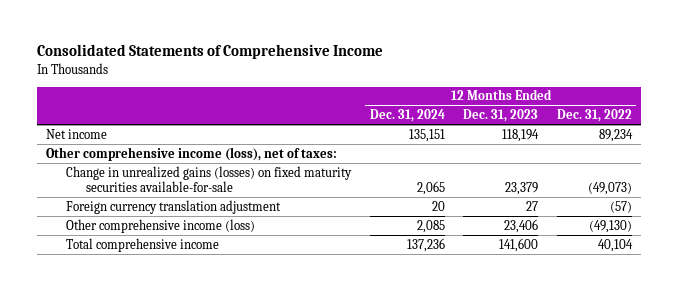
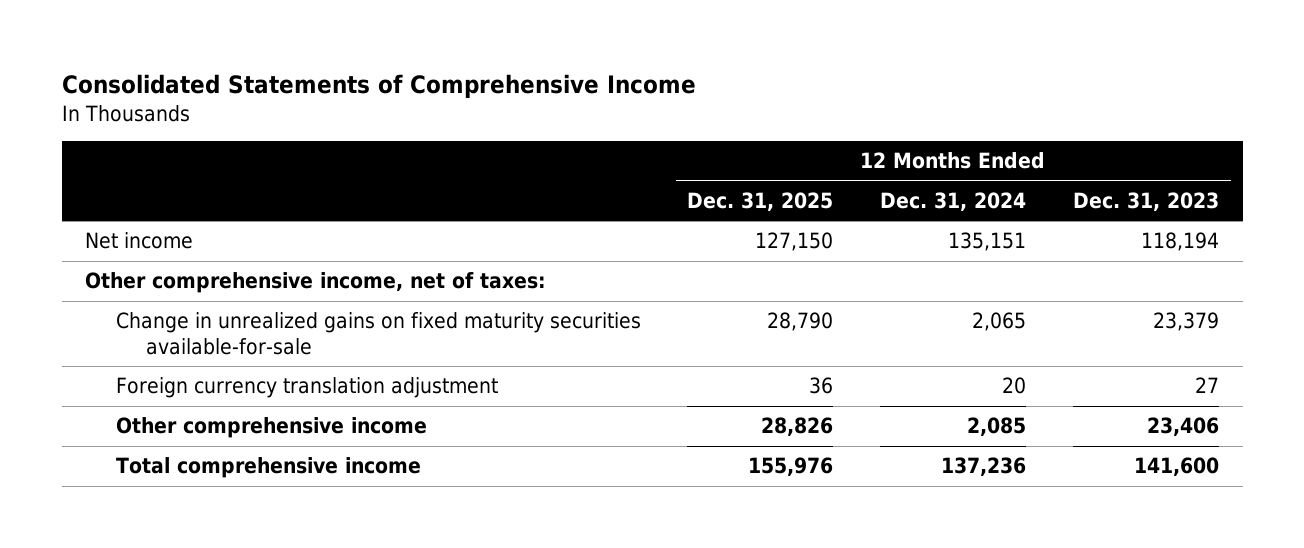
- | 12 Months Ended Dec. 31, 2024 | 12 Months Ended Dec. 31, 2023 | 12 Months Ended Dec. 31, 2022
+ | 12 Months Ended Dec. 31, 2025 | 12 Months Ended Dec. 31, 2024 | 12 Months Ended Dec. 31, 2023
- Other comprehensive income (loss), net of taxes:
- Change in unrealized gains (losses) on fixed maturity securities available-for-sale | 2,065 | 23,379 | (49,073)
+ Other comprehensive income, net of taxes:
+ Change in unrealized gains on fixed maturity securities available-for-sale | 28,790 | 2,065 | 23,379
- Other comprehensive income (loss) | 2,085 | 23,406 | (49,130)
+ Other comprehensive income | 28,826 | 2,085 | 23,406

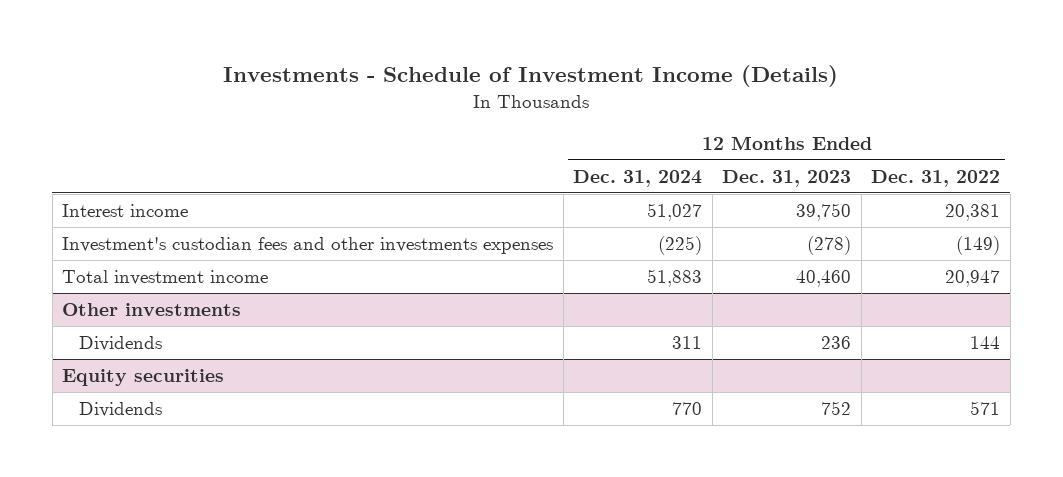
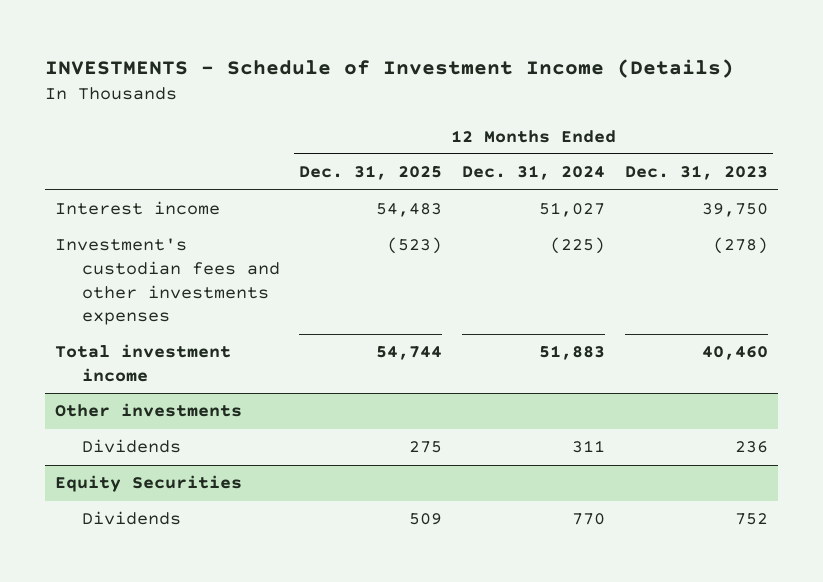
- Investments - Schedule of Investment Income (Details)
+ INVESTMENTS - Schedule of Investment Income (Details)
- | 12 Months Ended Dec. 31, 2024 | 12 Months Ended Dec. 31, 2023 | 12 Months Ended Dec. 31, 2022
+ | 12 Months Ended Dec. 31, 2025 | 12 Months Ended Dec. 31, 2024 | 12 Months Ended Dec. 31, 2023
- Equity securities
+ Equity Securities

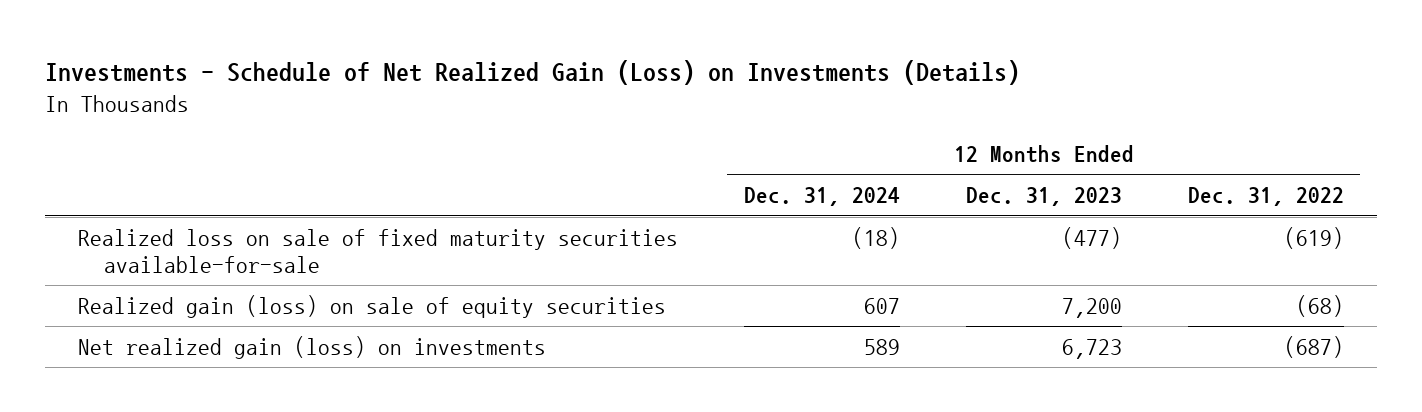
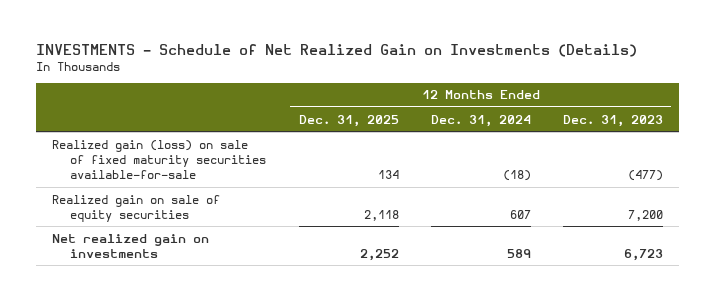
- Investments - Schedule of Net Realized Gain (Loss) on Investments (Details)
+ INVESTMENTS - Schedule of Net Realized Gain on Investments (Details)
- | 12 Months Ended Dec. 31, 2024 | 12 Months Ended Dec. 31, 2023 | 12 Months Ended Dec. 31, 2022
+ | 12 Months Ended Dec. 31, 2025 | 12 Months Ended Dec. 31, 2024 | 12 Months Ended Dec. 31, 2023
- Realized loss on sale of fixed maturity securities available-for-sale | (18) | (477) | (619)
- Realized gain (loss) on sale of equity securities | 607 | 7,200 | (68)
- Net realized gain (loss) on investments | 589 | 6,723 | (687)
+ Realized gain (loss) on sale of fixed maturity securities available-for-sale | 134 | (18) | (477)
+ Realized gain on sale of equity securities | 2,118 | 607 | 7,200
+ Net realized gain on investments | 2,252 | 589 | 6,723

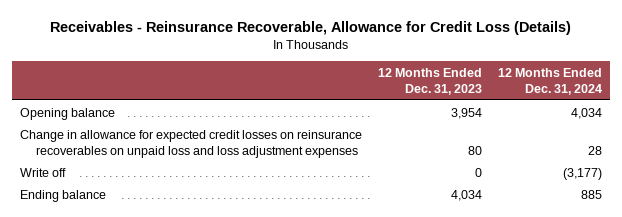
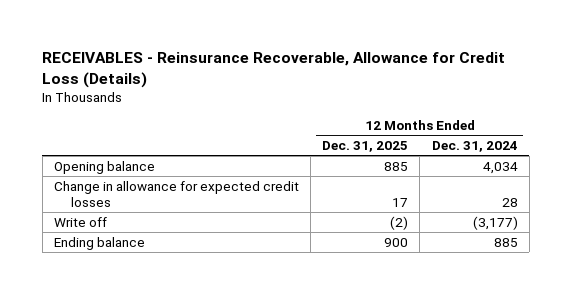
- Receivables - Reinsurance Recoverable, Allowance for Credit Loss (Details)
+ RECEIVABLES - Reinsurance Recoverable, Allowance for Credit Loss (Details)
- | 12 Months Ended Dec. 31, 2023 | 12 Months Ended Dec. 31, 2024
+ | 12 Months Ended Dec. 31, 2025 | 12 Months Ended Dec. 31, 2024
- Change in allowance for expected credit losses on reinsurance recoverables on unpaid loss and loss adjustment expenses | 80 | 28
+ Change in allowance for expected credit losses | 17 | 28

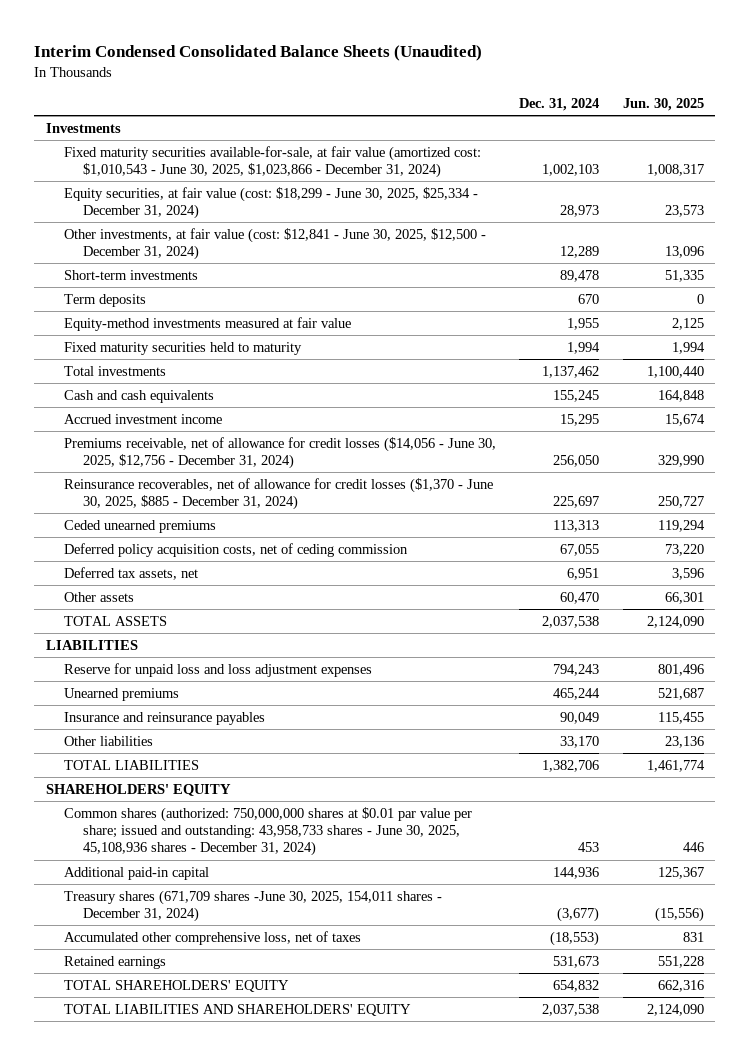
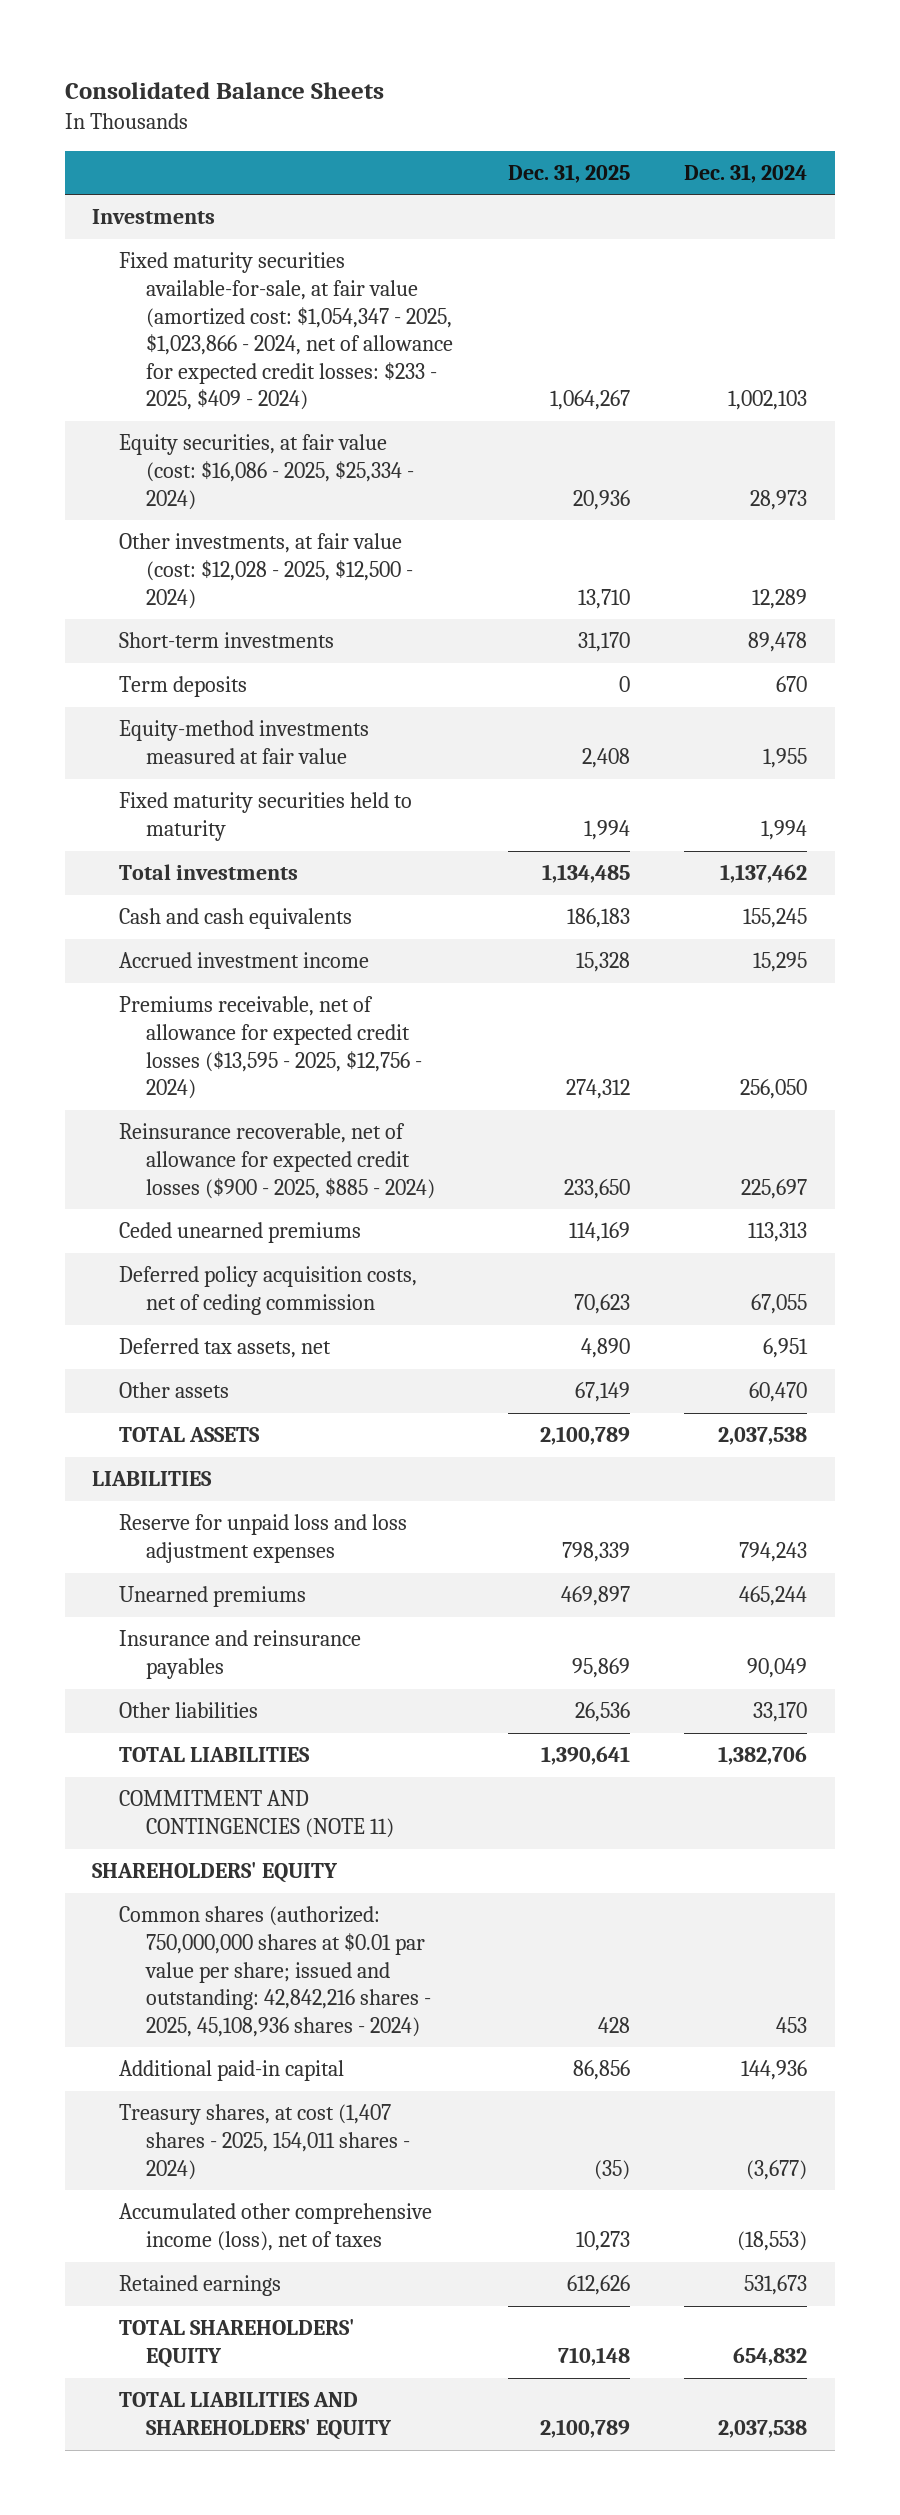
- Interim Condensed Consolidated Balance Sheets (Unaudited)
+ Consolidated Balance Sheets
- | Dec. 31, 2024 | Jun. 30, 2025
+ | Dec. 31, 2025 | Dec. 31, 2024
- Fixed maturity securities available-for-sale, at fair value (amortized cost: $1,010,543 - June 30, 2025, $1,023,866 - December 31, 2024) | 1,002,103 | 1,008,317
- Equity securities, at fair value (cost: $18,299 - June 30, 2025, $25,334 - December 31, 2024) | 28,973 | 23,573
- Other investments, at fair value (cost: $12,841 - June 30, 2025, $12,500 - December 31, 2024) | 12,289 | 13,096
+ Fixed maturity securities available-for-sale, at fair value (amortized cost: $1,054,347 - 2025, $1,023,866 - 2024, net of allowance for expected credit losses: $233 - 2025, $409 - 2024) | 1,064,267 | 1,002,103
+ Equity securities, at fair value (cost: $16,086 - 2025, $25,334 - 2024) | 20,936 | 28,973
+ Other investments, at fair value (cost: $12,028 - 2025, $12,500 - 2024) | 13,710 | 12,289
- Premiums receivable, net of allowance for credit losses ($14,056 - June 30, 2025, $12,756 - December 31, 2024) | 256,050 | 329,990
- Reinsurance recoverables, net of allowance for credit losses ($1,370 - June 30, 2025, $885 - December 31, 2024) | 225,697 | 250,727
+ Premiums receivable, net of allowance for expected credit losses ($13,595 - 2025, $12,756 - 2024) | 274,312 | 256,050
+ Reinsurance recoverable, net of allowance for expected credit losses ($900 - 2025, $885 - 2024) | 233,650 | 225,697
+ COMMITMENT AND CONTINGENCIES (NOTE 11)
- Common shares (authorized: 750,000,000 shares at $0.01 par value per share; issued and outstanding: 43,958,733 shares - June 30, 2025, 45,108,936 shares - December 31, 2024) | 453 | 446
+ Common shares (authorized: 750,000,000 shares at $0.01 par value per share; issued and outstanding: 42,842,216 shares - 2025, 45,108,936 shares - 2024) | 428 | 453
- Treasury shares (671,709 shares -June 30, 2025, 154,011 shares - December 31, 2024) | (3,677) | (15,556)
- Accumulated other comprehensive loss, net of taxes | (18,553) | 831
+ Treasury shares, at cost (1,407 shares - 2025, 154,011 shares - 2024) | (35) | (3,677)
+ Accumulated other comprehensive income (loss), net of taxes | 10,273 | (18,553)

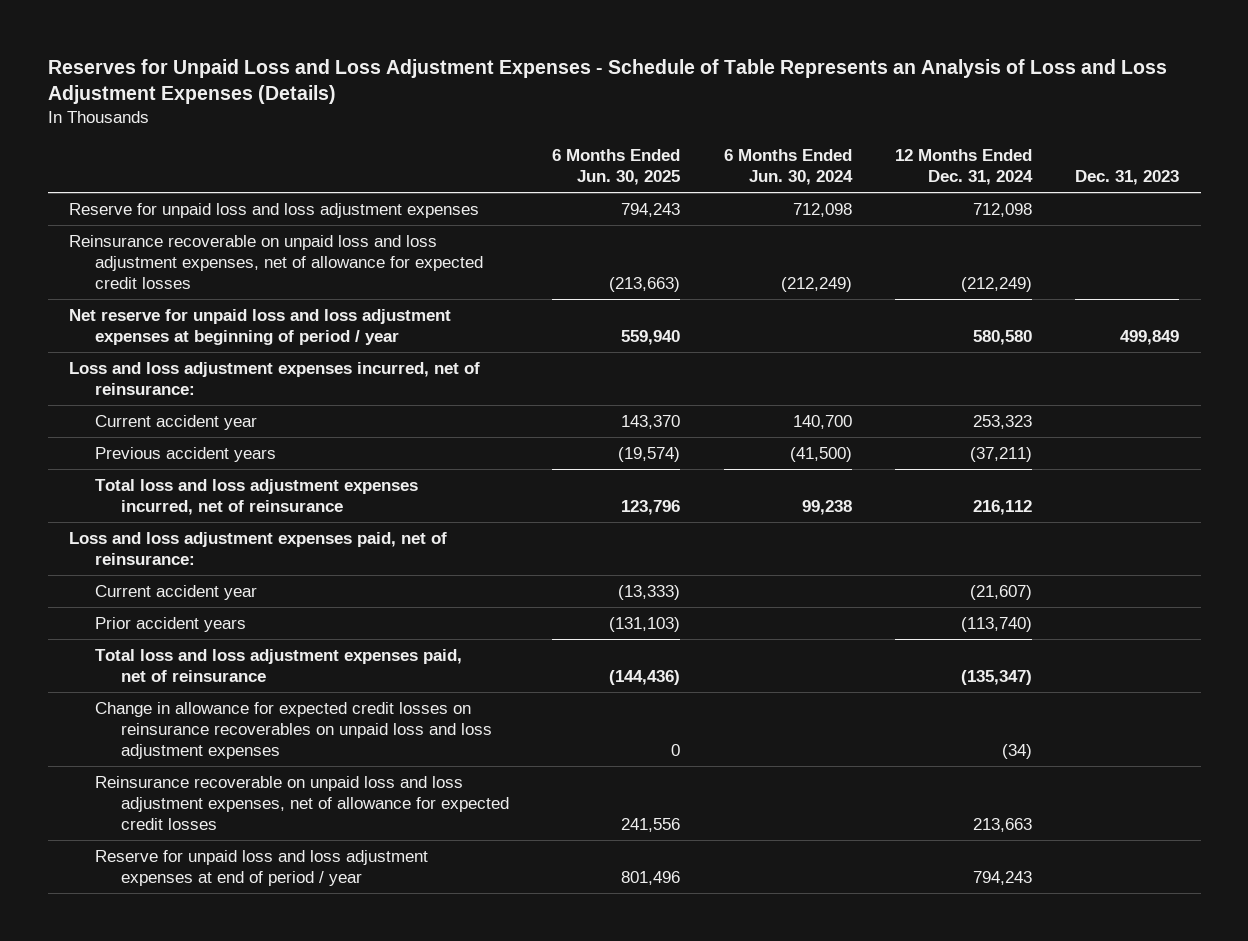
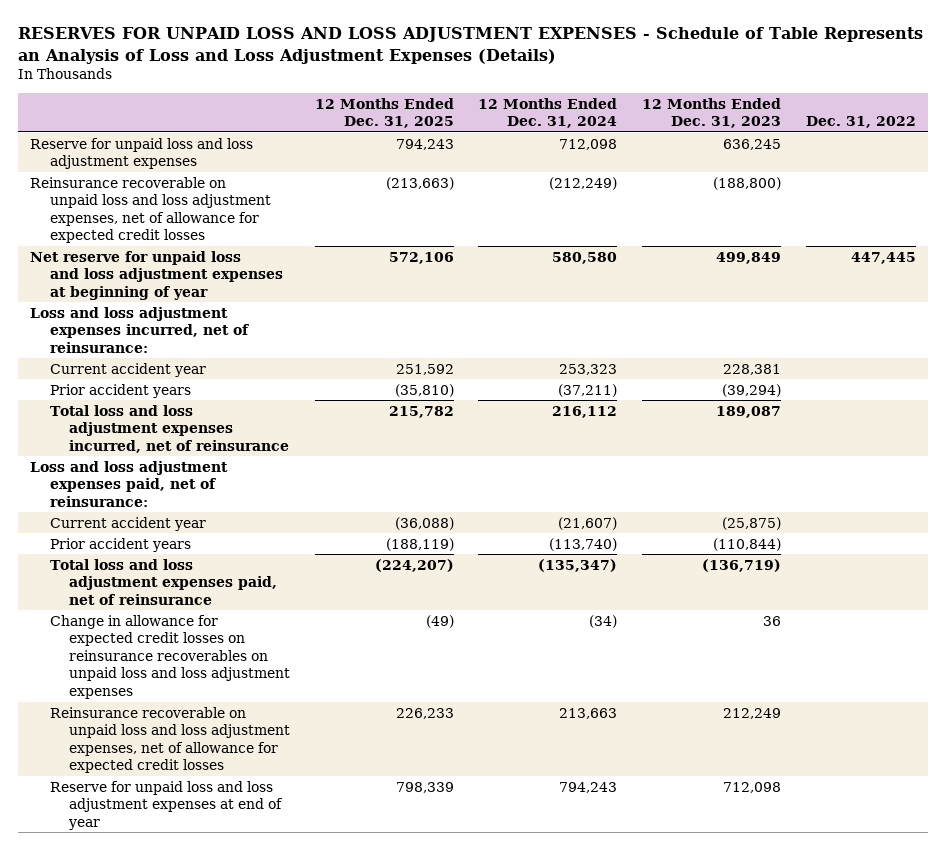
- Reserves for Unpaid Loss and Loss Adjustment Expenses - Schedule of Table Represents an Analysis of Loss and Loss Adjustment Expenses (Details)
+ RESERVES FOR UNPAID LOSS AND LOSS ADJUSTMENT EXPENSES - Schedule of Table Represents an Analysis of Loss and Loss Adjustment Expenses (Details)
- | 6 Months Ended Jun. 30, 2025 | 6 Months Ended Jun. 30, 2024 | 12 Months Ended Dec. 31, 2024 | Dec. 31, 2023
+ | 12 Months Ended Dec. 31, 2025 | 12 Months Ended Dec. 31, 2024 | 12 Months Ended Dec. 31, 2023 | Dec. 31, 2022
- Net reserve for unpaid loss and loss adjustment expenses at beginning of period / year | 559,940 | | 580,580 | 499,849
+ Net reserve for unpaid loss and loss adjustment expenses at beginning of year | 572,106 | 580,580 | 499,849 | 447,445
- Previous accident years | (19,574) | (41,500) | (37,211) |
+ Prior accident years | (35,810) | (37,211) | (39,294) |
- Reserve for unpaid loss and loss adjustment expenses at end of period / year | 801,496 | | 794,243 |
+ Reserve for unpaid loss and loss adjustment expenses at end of year | 798,339 | 794,243 | 712,098 |

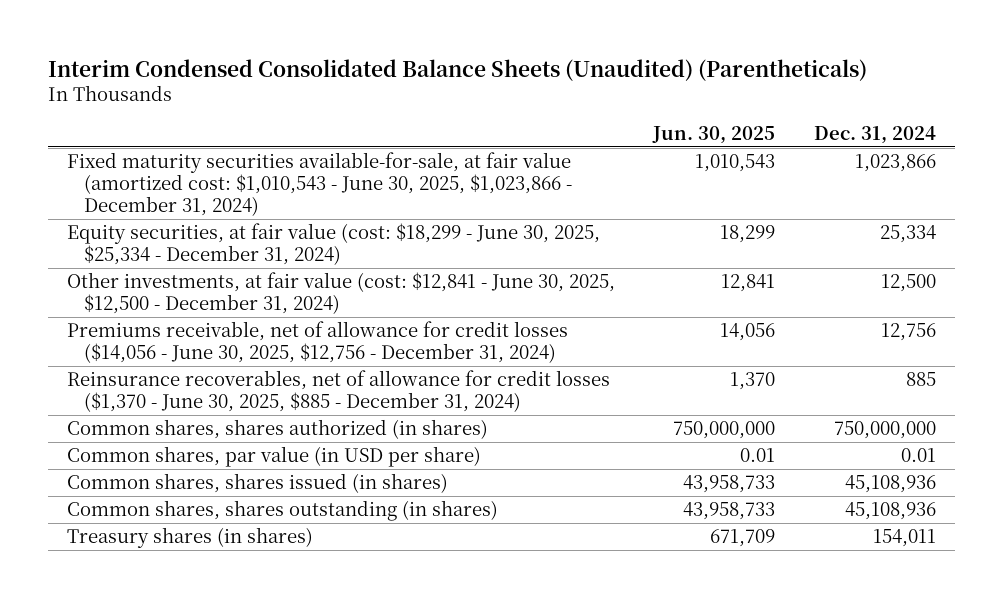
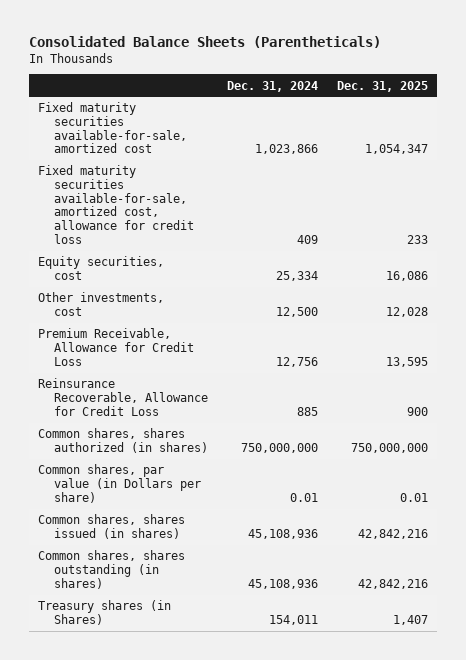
- Interim Condensed Consolidated Balance Sheets (Unaudited) (Parentheticals)
+ Consolidated Balance Sheets (Parentheticals)
- | Jun. 30, 2025 | Dec. 31, 2024
+ | Dec. 31, 2024 | Dec. 31, 2025
- Fixed maturity securities available-for-sale, at fair value (amortized cost: $1,010,543 - June 30, 2025, $1,023,866 - December 31, 2024) | 1,010,543 | 1,023,866
- Equity securities, at fair value (cost: $18,299 - June 30, 2025, $25,334 - December 31, 2024) | 18,299 | 25,334
- Other investments, at fair value (cost: $12,841 - June 30, 2025, $12,500 - December 31, 2024) | 12,841 | 12,500
- Premiums receivable, net of allowance for credit losses ($14,056 - June 30, 2025, $12,756 - December 31, 2024) | 14,056 | 12,756
- Reinsurance recoverables, net of allowance for credit losses ($1,370 - June 30, 2025, $885 - December 31, 2024) | 1,370 | 885
+ Fixed maturity securities available-for-sale, amortized cost | 1,023,866 | 1,054,347
+ Fixed maturity securities available-for-sale, amortized cost, allowance for credit loss | 409 | 233
+ Equity securities, cost | 25,334 | 16,086
+ Other investments, cost | 12,500 | 12,028
+ Premium Receivable, Allowance for Credit Loss | 12,756 | 13,595
+ Reinsurance Recoverable, Allowance for Credit Loss | 885 | 900
- Common shares, par value (in USD per share) | 0.01 | 0.01
+ Common shares, par value (in Dollars per share) | 0.01 | 0.01
- Treasury shares (in shares) | 671,709 | 154,011
+ Treasury shares (in Shares) | 154,011 | 1,407

